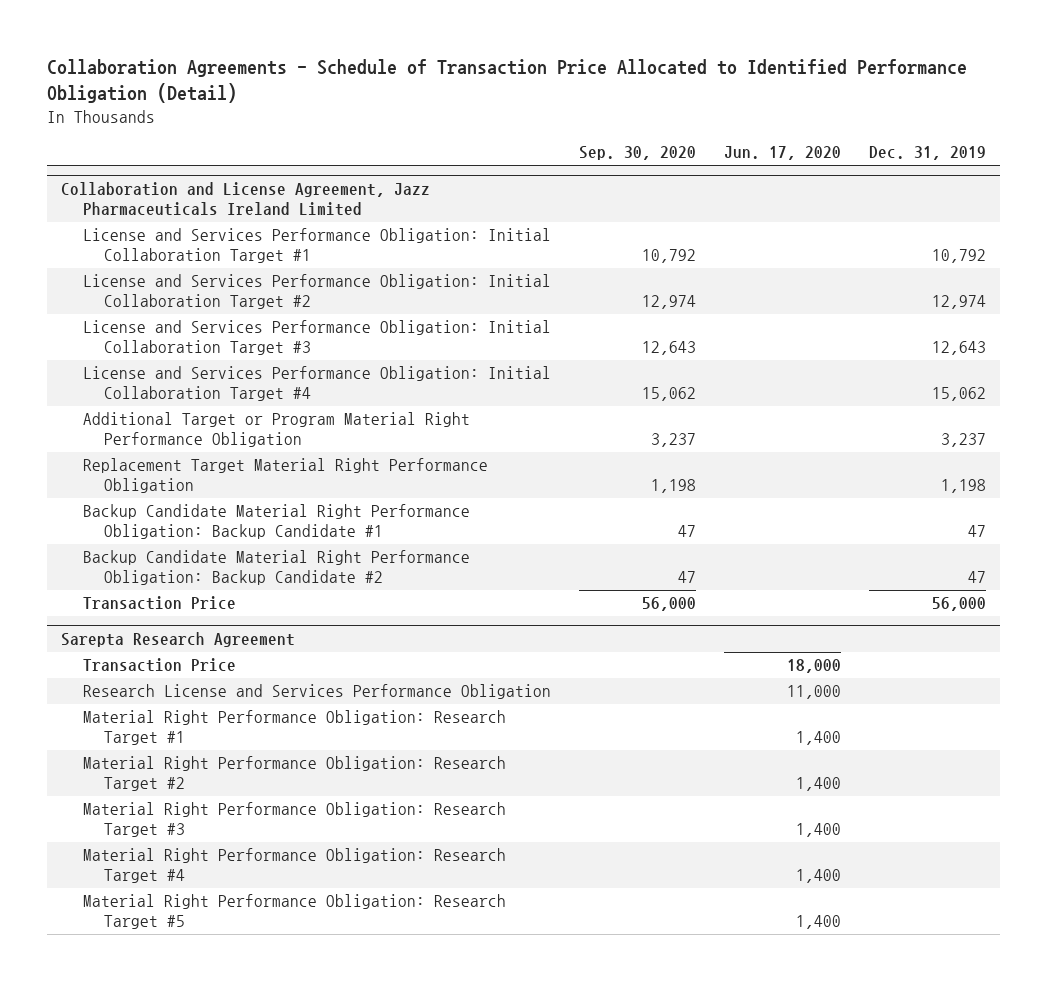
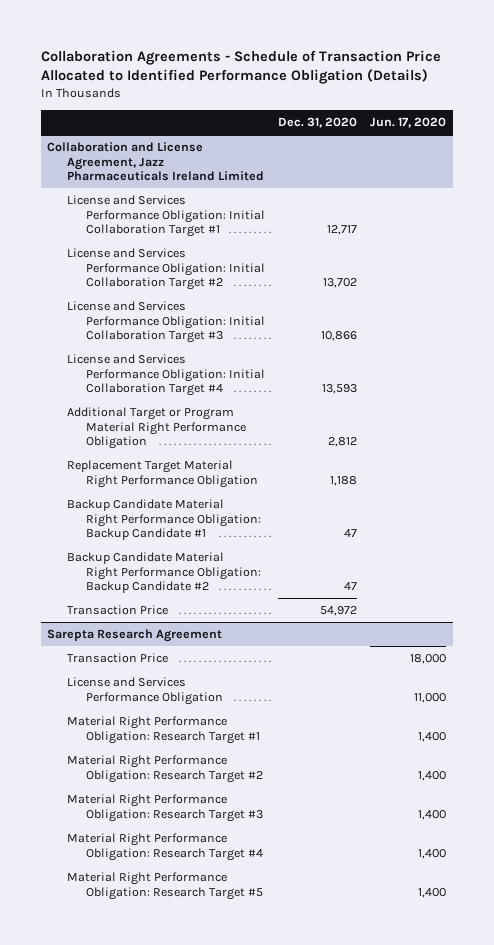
- Collaboration Agreements - Schedule of Transaction Price Allocated to Identified Performance Obligation (Detail)
+ Collaboration Agreements - Schedule of Transaction Price Allocated to Identified Performance Obligation (Details)
- | Sep. 30, 2020 | Jun. 17, 2020 | Dec. 31, 2019
+ | Dec. 31, 2020 | Jun. 17, 2020
@ Sarepta Research Agreement
- Research License and Services Performance Obligation | | 11,000 |
+ License and Services Performance Obligation | | 11,000

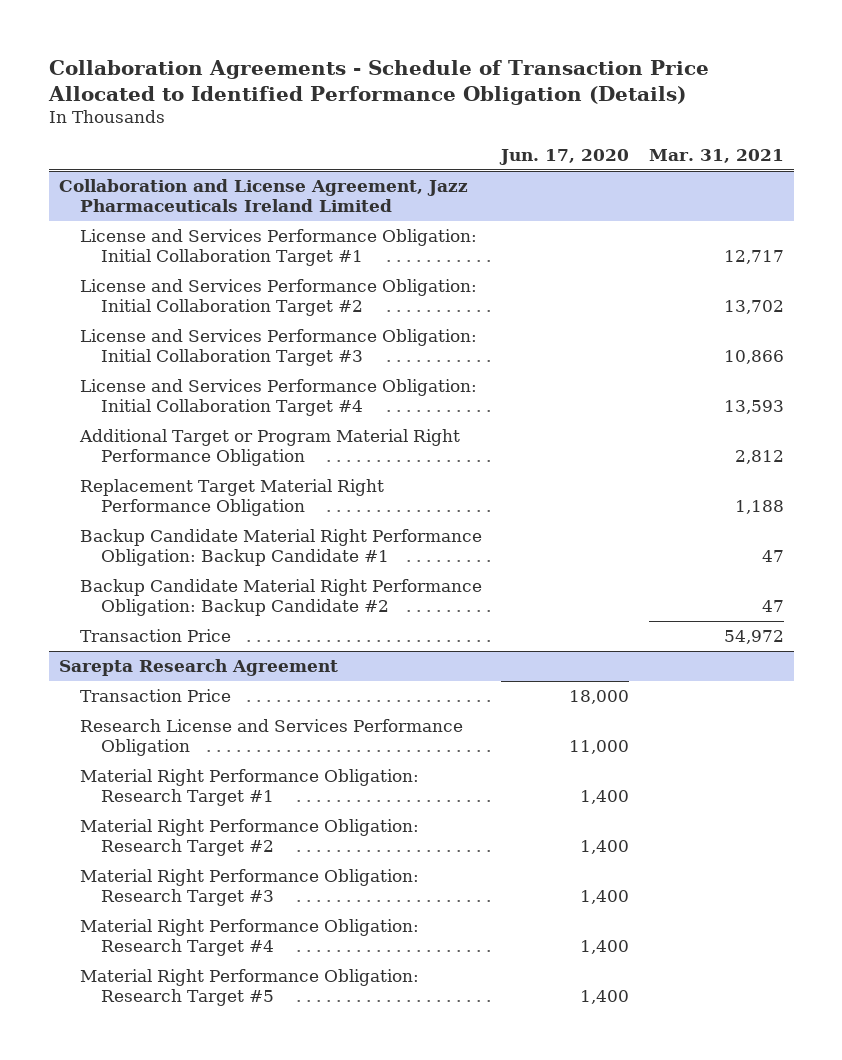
- | Dec. 31, 2020 | Jun. 17, 2020
+ | Jun. 17, 2020 | Mar. 31, 2021
@ Sarepta Research Agreement
- License and Services Performance Obligation | | 11,000
+ Research License and Services Performance Obligation | 11,000 |

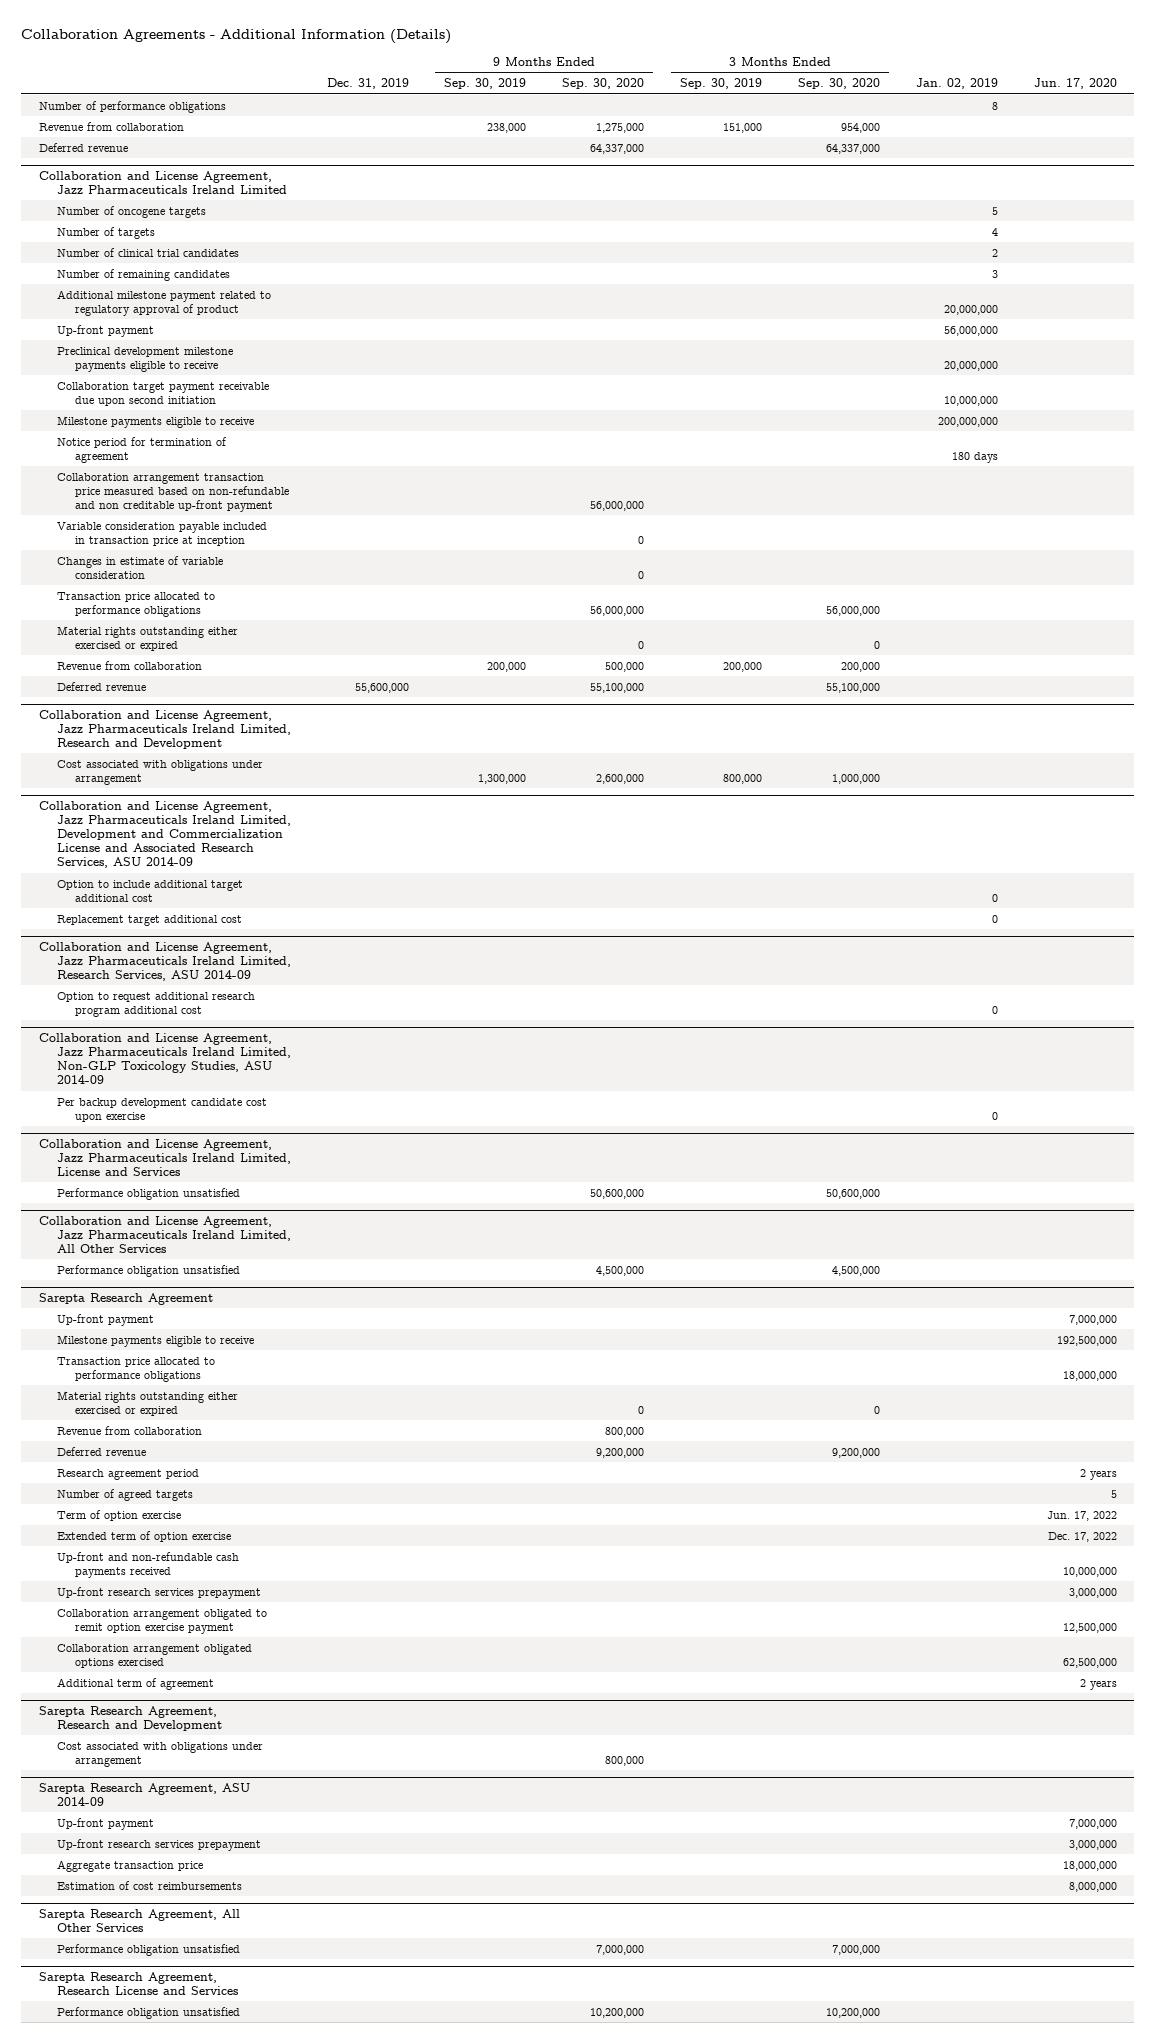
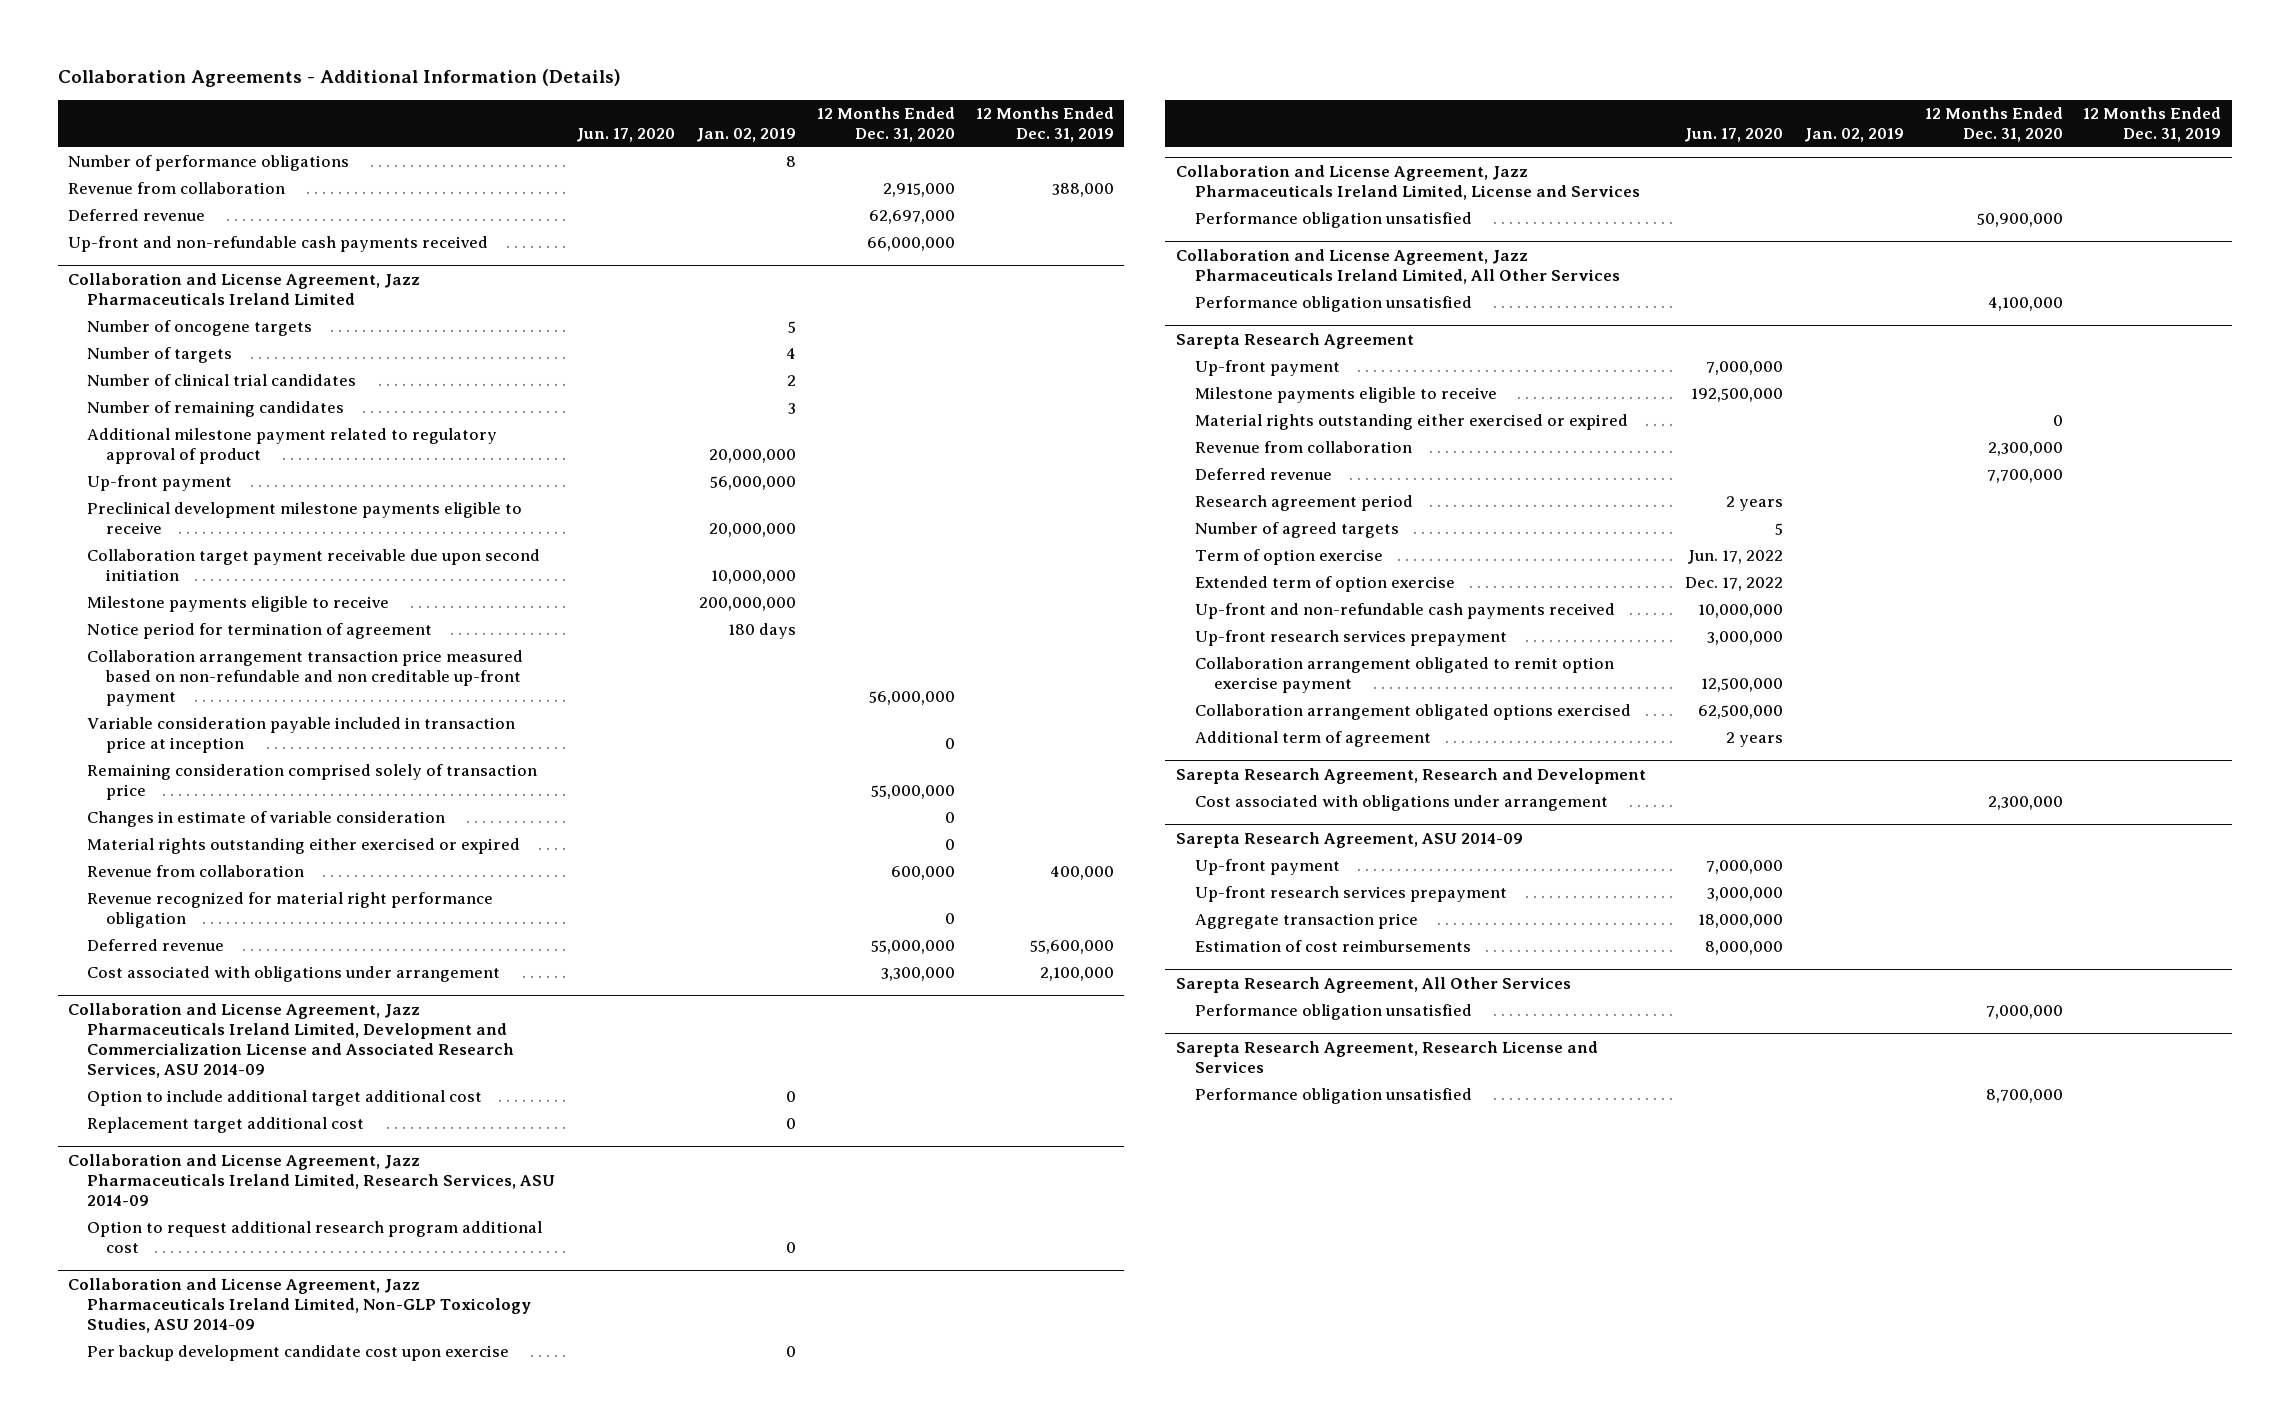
- | Dec. 31, 2019 | 9 Months Ended Sep. 30, 2019 | 9 Months Ended Sep. 30, 2020 | 3 Months Ended Sep. 30, 2019 | 3 Months Ended Sep. 30, 2020 | Jan. 02, 2019 | Jun. 17, 2020
+ | Jun. 17, 2020 | Jan. 02, 2019 | 12 Months Ended Dec. 31, 2020 | 12 Months Ended Dec. 31, 2019
+ Up-front and non-refundable cash payments received | | | 66,000,000 |
@ Collaboration and License Agreement, Jazz Pharmaceuticals Ireland Limited
+ Remaining consideration comprised solely of transaction price | | | 55,000,000 |
- Transaction price allocated to performance obligations | | | 56,000,000 | | 56,000,000 | |
+ Revenue recognized for material right performance obligation | | | 0 |
- Collaboration and License Agreement, Jazz Pharmaceuticals Ireland Limited, Research and Development
- Cost associated with obligations under arrangement | | 1,300,000 | 2,600,000 | 800,000 | 1,000,000 | |
@ Collaboration and License Agreement, Jazz Pharmaceuticals Ireland Limited
+ Cost associated with obligations under arrangement | | | 3,300,000 | 2,100,000
@ Sarepta Research Agreement
- Transaction price allocated to performance obligations | | | | | | | 18,000,000

